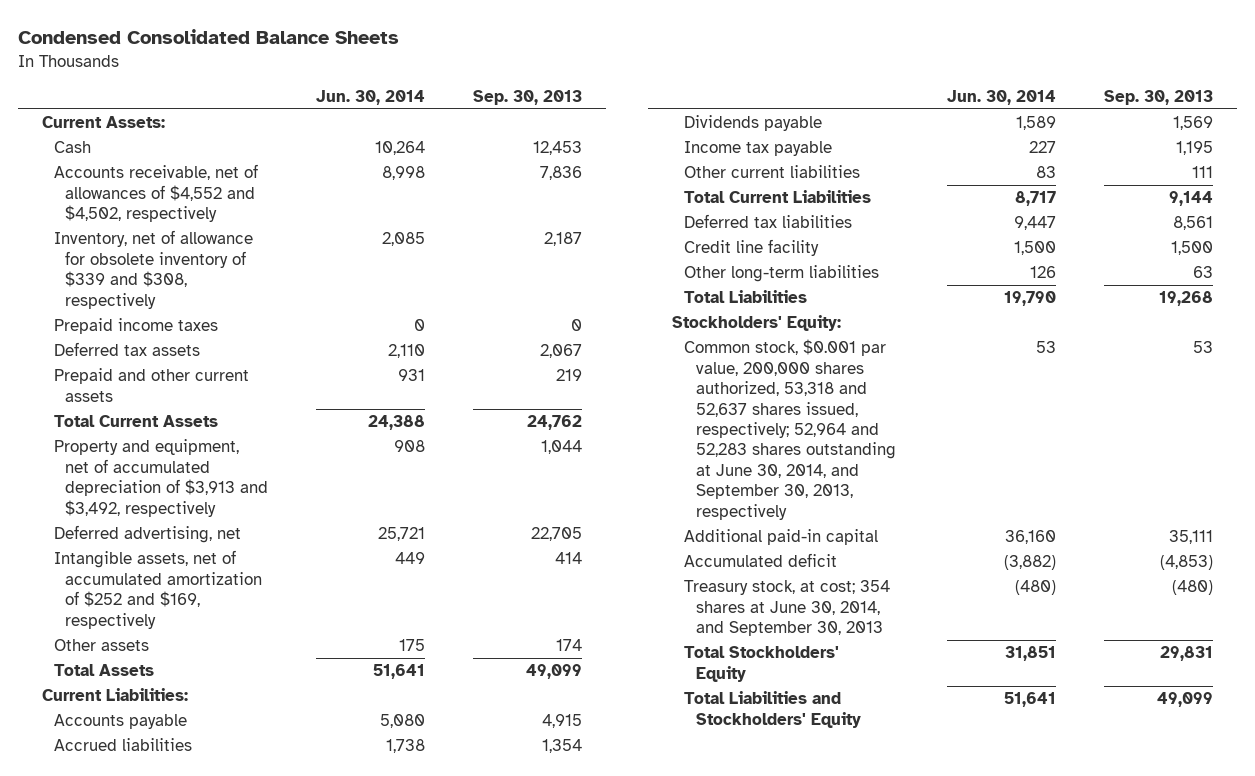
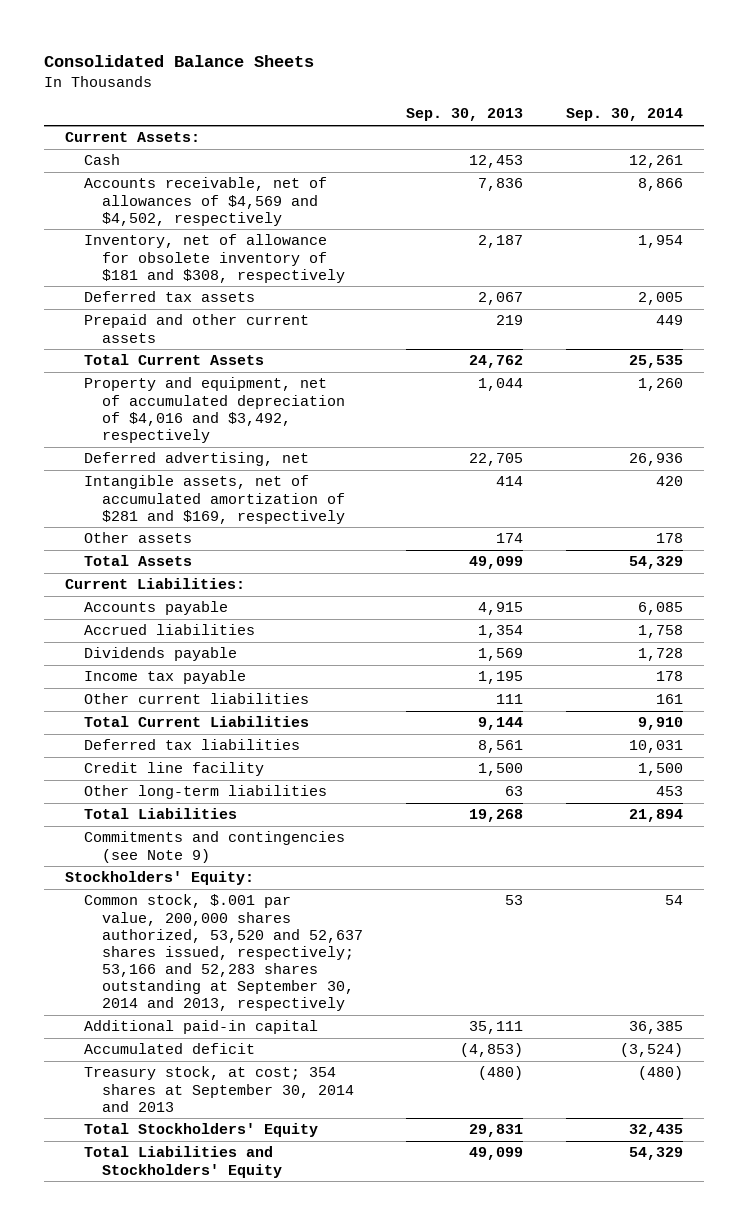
- Condensed Consolidated Balance Sheets
+ Consolidated Balance Sheets
- | Jun. 30, 2014 | Sep. 30, 2013
+ | Sep. 30, 2013 | Sep. 30, 2014
- Accounts receivable, net of allowances of $4,552 and $4,502, respectively | 8,998 | 7,836
- Inventory, net of allowance for obsolete inventory of $339 and $308, respectively | 2,085 | 2,187
- Prepaid income taxes | 0 | 0
+ Accounts receivable, net of allowances of $4,569 and $4,502, respectively | 7,836 | 8,866
+ Inventory, net of allowance for obsolete inventory of $181 and $308, respectively | 2,187 | 1,954
- Property and equipment, net of accumulated depreciation of $3,913 and $3,492, respectively | 908 | 1,044
+ Property and equipment, net of accumulated depreciation of $4,016 and $3,492, respectively | 1,044 | 1,260
- Intangible assets, net of accumulated amortization of $252 and $169, respectively | 449 | 414
+ Intangible assets, net of accumulated amortization of $281 and $169, respectively | 414 | 420
+ Commitments and contingencies (see Note 9)
- Common stock, $0.001 par value, 200,000 shares authorized, 53,318 and 52,637 shares issued, respectively; 52,964 and 52,283 shares outstanding at June 30, 2014, and September 30, 2013, respectively | 53 | 53
+ Common stock, $.001 par value, 200,000 shares authorized, 53,520 and 52,637 shares issued, respectively; 53,166 and 52,283 shares outstanding at September 30, 2014 and 2013, respectively | 53 | 54
- Treasury stock, at cost; 354 shares at June 30, 2014, and September 30, 2013 | (480) | (480)
+ Treasury stock, at cost; 354 shares at September 30, 2014 and 2013 | (480) | (480)

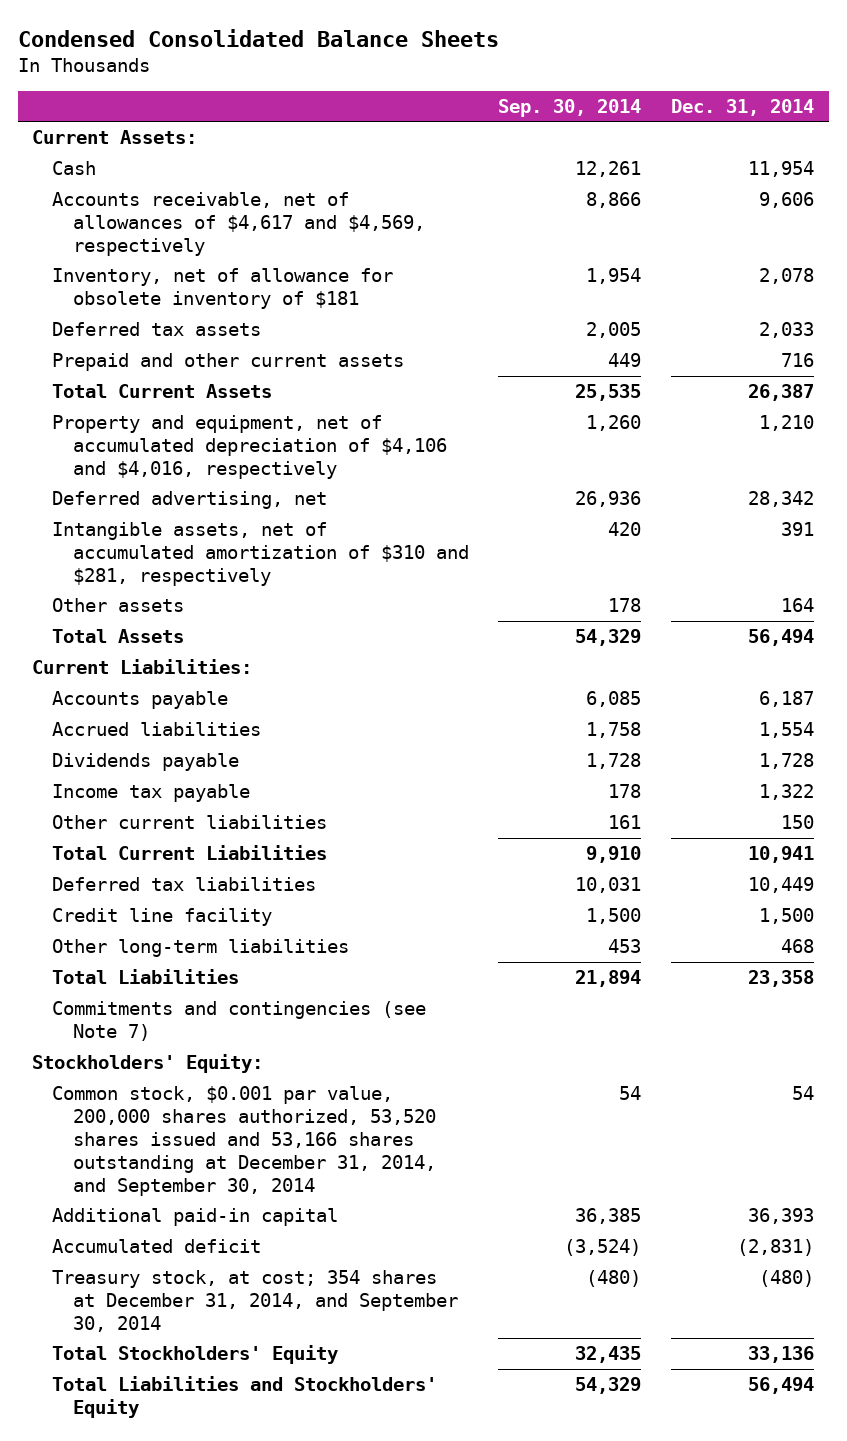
- Consolidated Balance Sheets
+ Condensed Consolidated Balance Sheets
- | Sep. 30, 2013 | Sep. 30, 2014
+ | Sep. 30, 2014 | Dec. 31, 2014
- Accounts receivable, net of allowances of $4,569 and $4,502, respectively | 7,836 | 8,866
- Inventory, net of allowance for obsolete inventory of $181 and $308, respectively | 2,187 | 1,954
+ Accounts receivable, net of allowances of $4,617 and $4,569, respectively | 8,866 | 9,606
+ Inventory, net of allowance for obsolete inventory of $181 | 1,954 | 2,078
- Property and equipment, net of accumulated depreciation of $4,016 and $3,492, respectively | 1,044 | 1,260
+ Property and equipment, net of accumulated depreciation of $4,106 and $4,016, respectively | 1,260 | 1,210
- Intangible assets, net of accumulated amortization of $281 and $169, respectively | 414 | 420
+ Intangible assets, net of accumulated amortization of $310 and $281, respectively | 420 | 391
- Commitments and contingencies (see Note 9)
+ Commitments and contingencies (see Note 7)
- Common stock, $.001 par value, 200,000 shares authorized, 53,520 and 52,637 shares issued, respectively; 53,166 and 52,283 shares outstanding at September 30, 2014 and 2013, respectively | 53 | 54
+ Common stock, $0.001 par value, 200,000 shares authorized, 53,520 shares issued and 53,166 shares outstanding at December 31, 2014, and September 30, 2014 | 54 | 54
- Treasury stock, at cost; 354 shares at September 30, 2014 and 2013 | (480) | (480)
+ Treasury stock, at cost; 354 shares at December 31, 2014, and September 30, 2014 | (480) | (480)

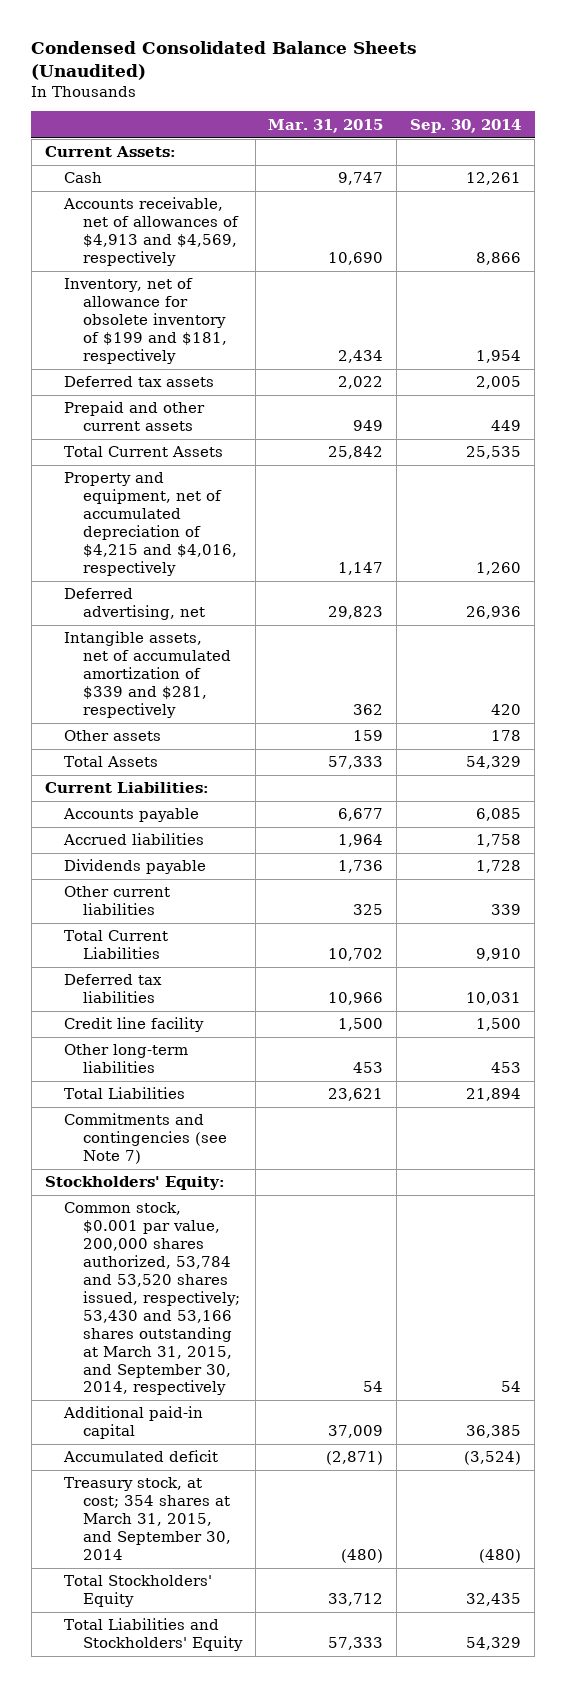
- Condensed Consolidated Balance Sheets
+ Condensed Consolidated Balance Sheets (Unaudited)
- | Sep. 30, 2014 | Dec. 31, 2014
+ | Mar. 31, 2015 | Sep. 30, 2014
- Accounts receivable, net of allowances of $4,617 and $4,569, respectively | 8,866 | 9,606
- Inventory, net of allowance for obsolete inventory of $181 | 1,954 | 2,078
+ Accounts receivable, net of allowances of $4,913 and $4,569, respectively | 10,690 | 8,866
+ Inventory, net of allowance for obsolete inventory of $199 and $181, respectively | 2,434 | 1,954
- Property and equipment, net of accumulated depreciation of $4,106 and $4,016, respectively | 1,260 | 1,210
+ Property and equipment, net of accumulated depreciation of $4,215 and $4,016, respectively | 1,147 | 1,260
- Intangible assets, net of accumulated amortization of $310 and $281, respectively | 420 | 391
+ Intangible assets, net of accumulated amortization of $339 and $281, respectively | 362 | 420
- Income tax payable | 178 | 1,322
- Other current liabilities | 161 | 150
+ Other current liabilities | 325 | 339
- Common stock, $0.001 par value, 200,000 shares authorized, 53,520 shares issued and 53,166 shares outstanding at December 31, 2014, and September 30, 2014 | 54 | 54
+ Common stock, $0.001 par value, 200,000 shares authorized, 53,784 and 53,520 shares issued, respectively; 53,430 and 53,166 shares outstanding at March 31, 2015, and September 30, 2014, respectively | 54 | 54
- Treasury stock, at cost; 354 shares at December 31, 2014, and September 30, 2014 | (480) | (480)
+ Treasury stock, at cost; 354 shares at March 31, 2015, and September 30, 2014 | (480) | (480)

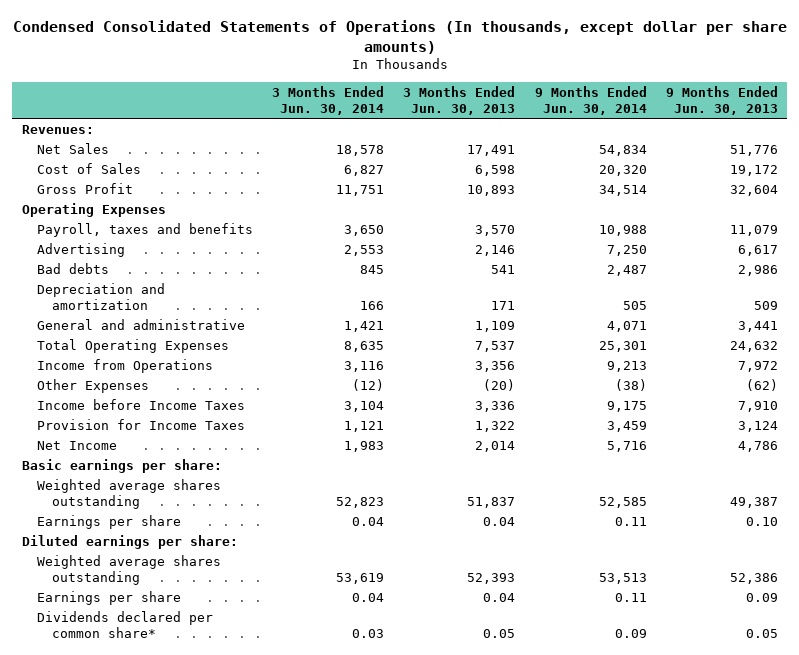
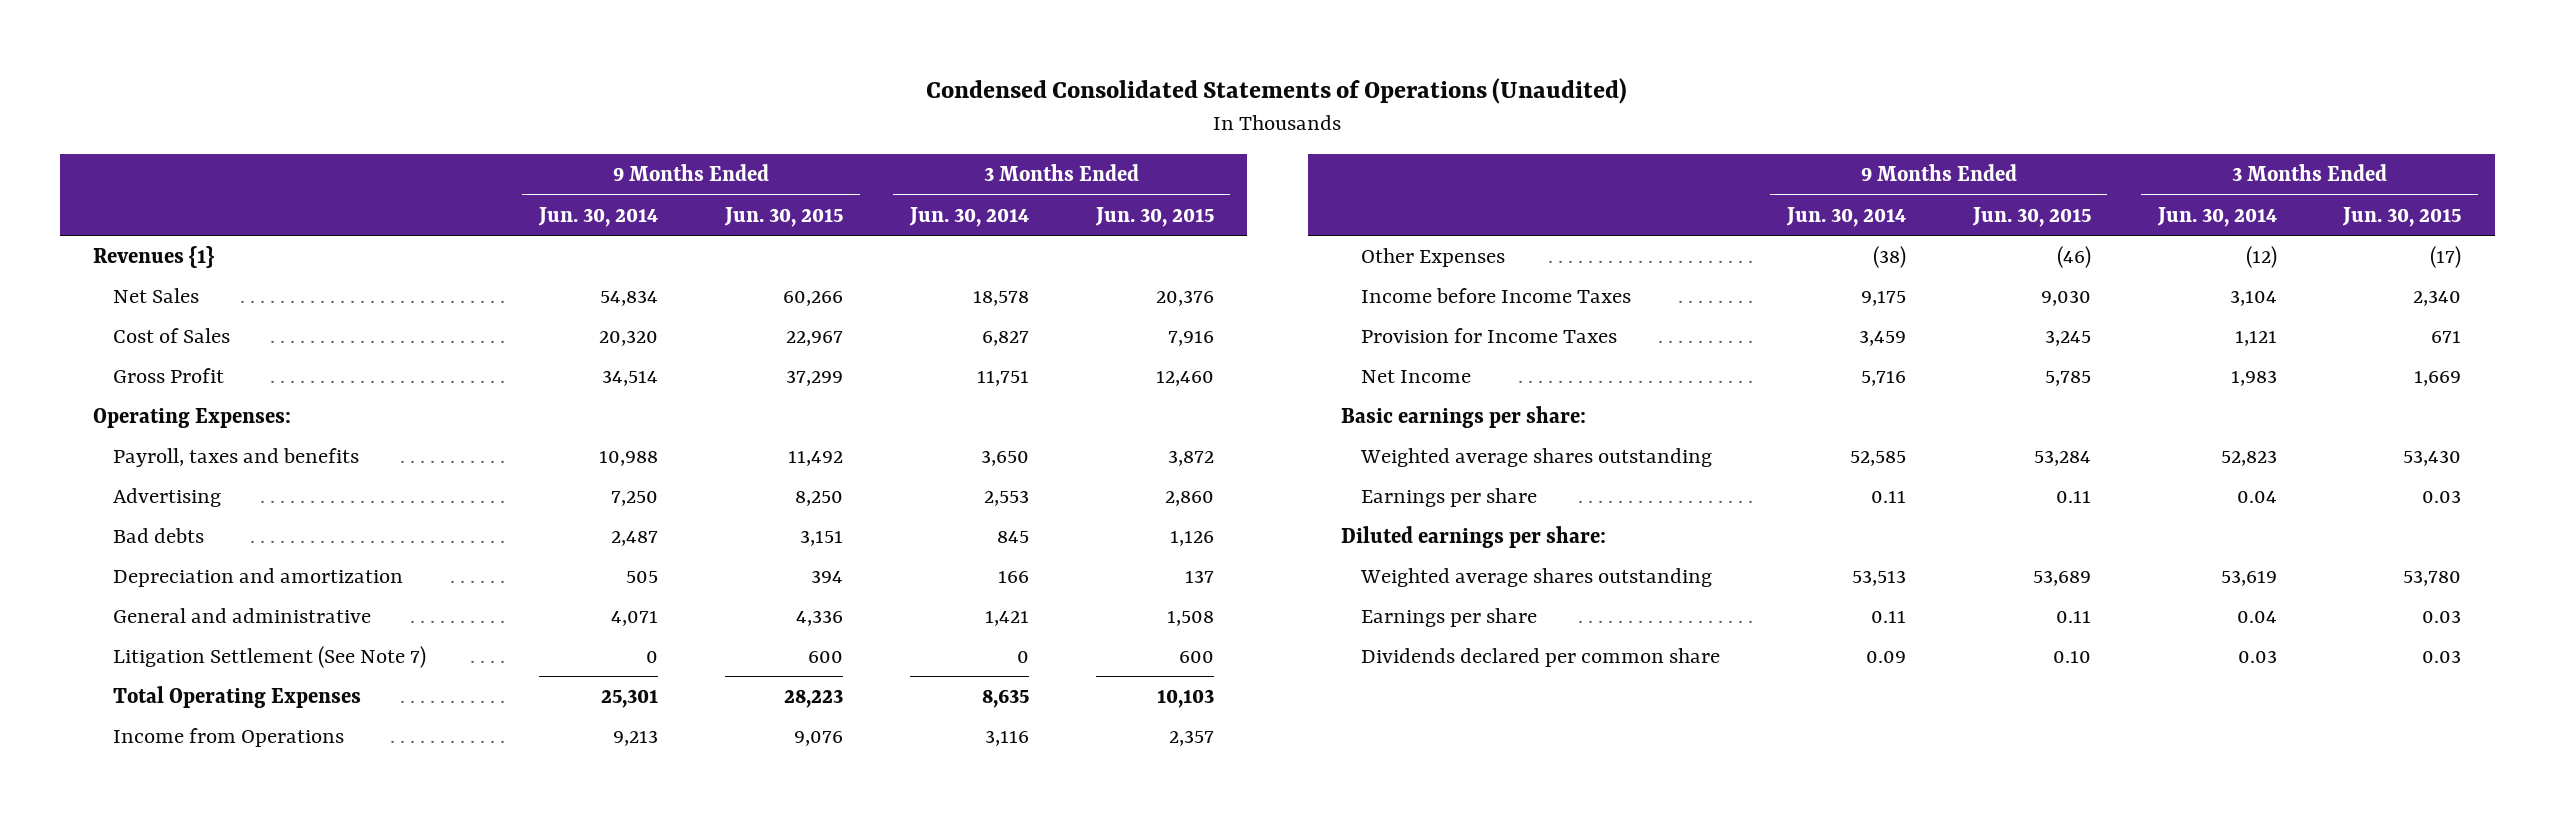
- Condensed Consolidated Statements of Operations (In thousands, except dollar per share amounts)
+ Condensed Consolidated Statements of Operations (Unaudited)
- | 3 Months Ended Jun. 30, 2014 | 3 Months Ended Jun. 30, 2013 | 9 Months Ended Jun. 30, 2014 | 9 Months Ended Jun. 30, 2013
+ | 9 Months Ended Jun. 30, 2014 | 9 Months Ended Jun. 30, 2015 | 3 Months Ended Jun. 30, 2014 | 3 Months Ended Jun. 30, 2015
- Revenues:
+ Revenues {1}
- Operating Expenses
+ Operating Expenses:
+ Litigation Settlement (See Note 7) | 0 | 600 | 0 | 600
- Dividends declared per common share* | 0.03 | 0.05 | 0.09 | 0.05
+ Dividends declared per common share | 0.09 | 0.10 | 0.03 | 0.03

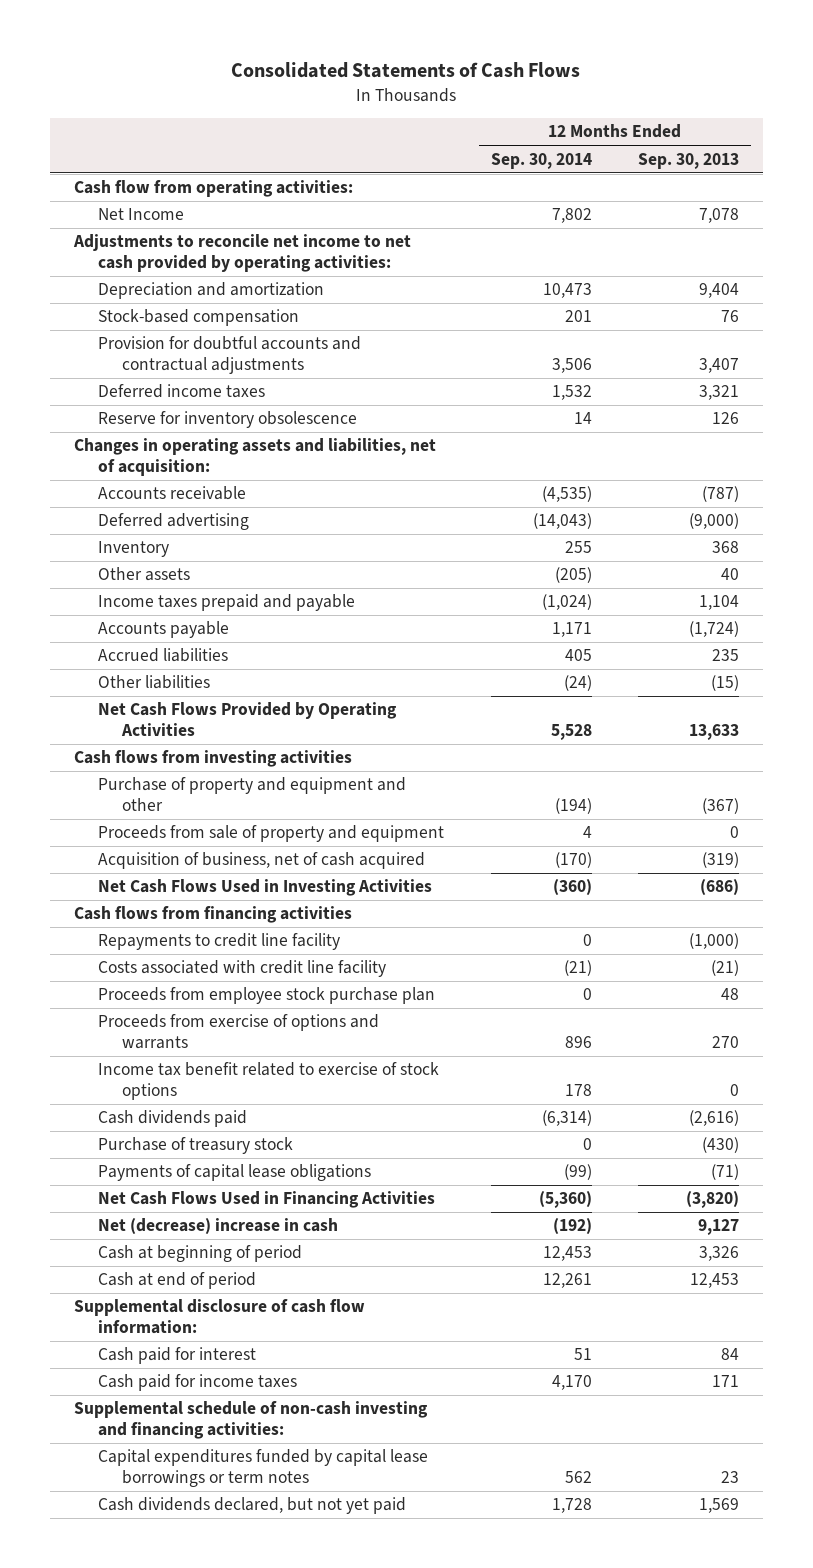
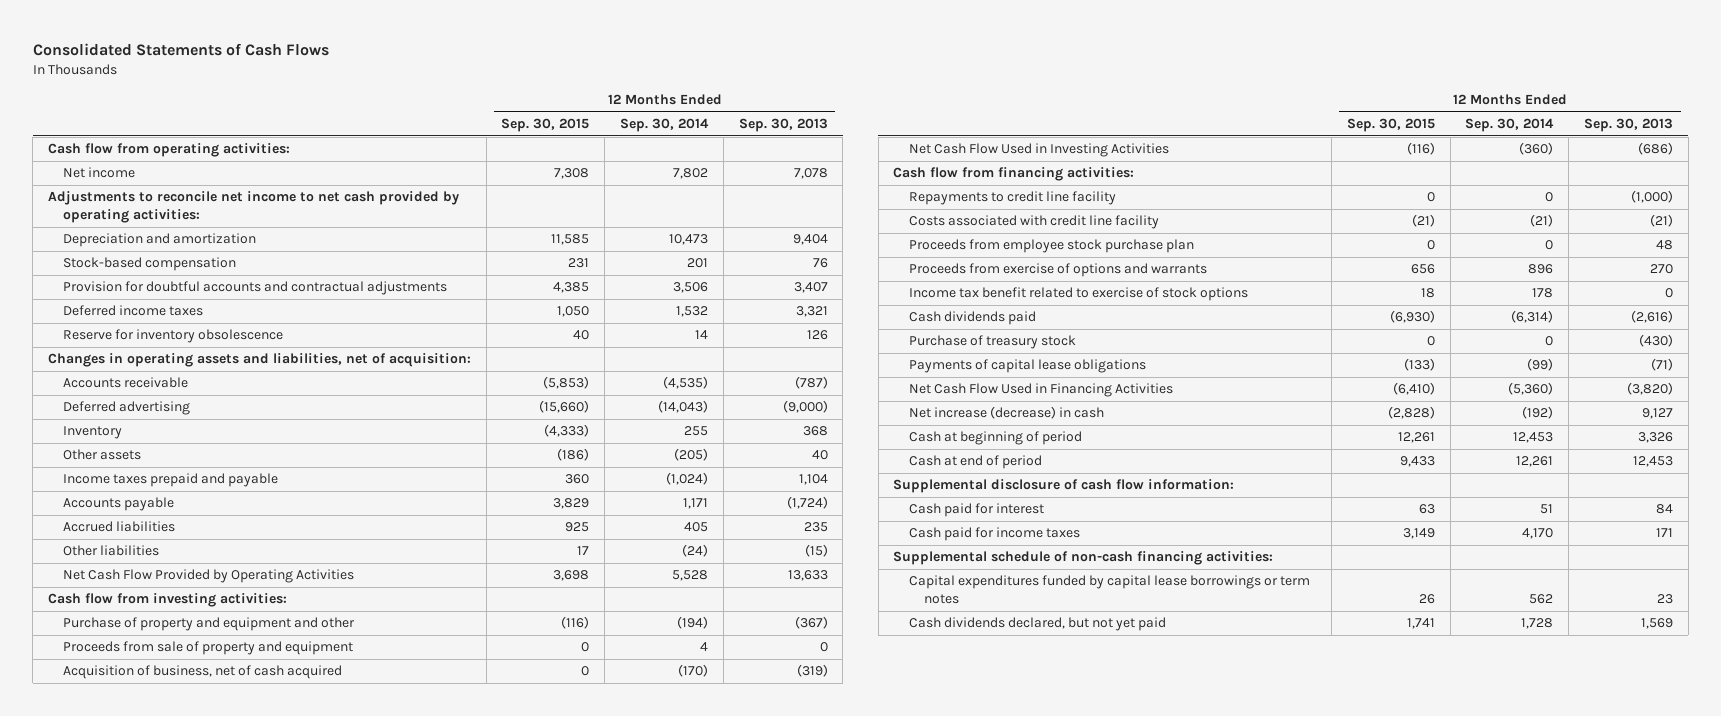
- | 12 Months Ended Sep. 30, 2014 | 12 Months Ended Sep. 30, 2013
+ | 12 Months Ended Sep. 30, 2015 | 12 Months Ended Sep. 30, 2014 | 12 Months Ended Sep. 30, 2013
- Net Income | 7,802 | 7,078
+ Net income | 7,308 | 7,802 | 7,078
- Net Cash Flows Provided by Operating Activities | 5,528 | 13,633
- Cash flows from investing activities
+ Net Cash Flow Provided by Operating Activities | 3,698 | 5,528 | 13,633
+ Cash flow from investing activities:
- Net Cash Flows Used in Investing Activities | (360) | (686)
- Cash flows from financing activities
+ Net Cash Flow Used in Investing Activities | (116) | (360) | (686)
+ Cash flow from financing activities:
- Net Cash Flows Used in Financing Activities | (5,360) | (3,820)
- Net (decrease) increase in cash | (192) | 9,127
+ Net Cash Flow Used in Financing Activities | (6,410) | (5,360) | (3,820)
+ Net increase (decrease) in cash | (2,828) | (192) | 9,127
- Supplemental schedule of non-cash investing and financing activities:
+ Supplemental schedule of non-cash financing activities:

